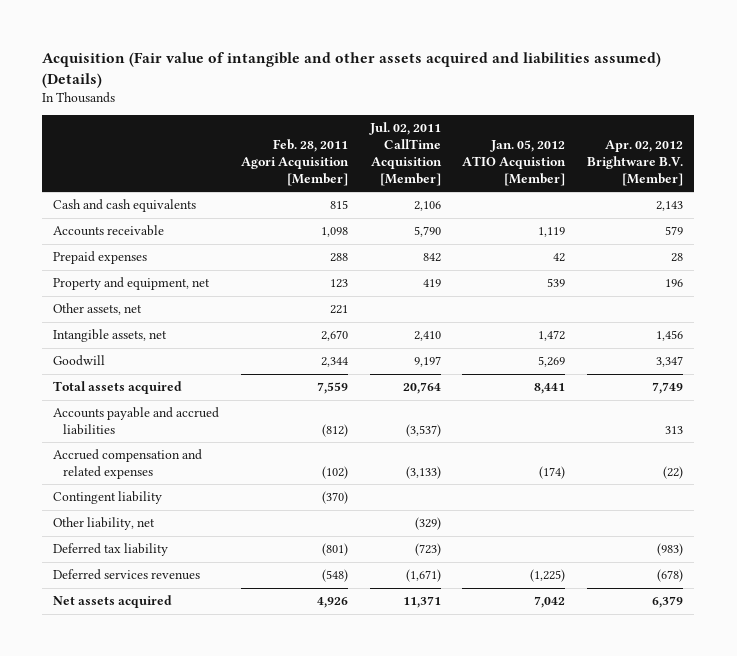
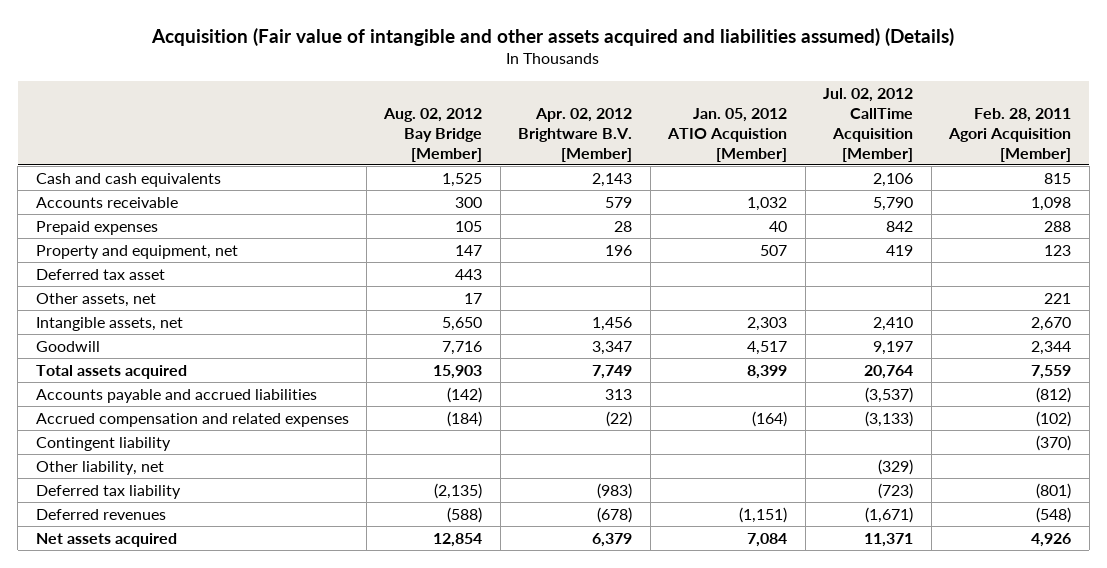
- | Feb. 28, 2011 Agori Acquisition [Member] | Jul. 02, 2011 CallTime Acquisition [Member] | Jan. 05, 2012 ATIO Acquistion [Member] | Apr. 02, 2012 Brightware B.V. [Member]
+ | Aug. 02, 2012 Bay Bridge [Member] | Apr. 02, 2012 Brightware B.V. [Member] | Jan. 05, 2012 ATIO Acquistion [Member] | Jul. 02, 2012 CallTime Acquisition [Member] | Feb. 28, 2011 Agori Acquisition [Member]
- Accounts receivable | 1,098 | 5,790 | 1,119 | 579
- Prepaid expenses | 288 | 842 | 42 | 28
- Property and equipment, net | 123 | 419 | 539 | 196
+ Accounts receivable | 300 | 579 | 1,032 | 5,790 | 1,098
+ Prepaid expenses | 105 | 28 | 40 | 842 | 288
+ Property and equipment, net | 147 | 196 | 507 | 419 | 123
+ Deferred tax asset | 443 | | | |
- Intangible assets, net | 2,670 | 2,410 | 1,472 | 1,456
- Goodwill | 2,344 | 9,197 | 5,269 | 3,347
- Total assets acquired | 7,559 | 20,764 | 8,441 | 7,749
+ Intangible assets, net | 5,650 | 1,456 | 2,303 | 2,410 | 2,670
+ Goodwill | 7,716 | 3,347 | 4,517 | 9,197 | 2,344
+ Total assets acquired | 15,903 | 7,749 | 8,399 | 20,764 | 7,559
- Accrued compensation and related expenses | (102) | (3,133) | (174) | (22)
+ Accrued compensation and related expenses | (184) | (22) | (164) | (3,133) | (102)
- Deferred services revenues | (548) | (1,671) | (1,225) | (678)
- Net assets acquired | 4,926 | 11,371 | 7,042 | 6,379
+ Deferred revenues | (588) | (678) | (1,151) | (1,671) | (548)
+ Net assets acquired | 12,854 | 6,379 | 7,084 | 11,371 | 4,926

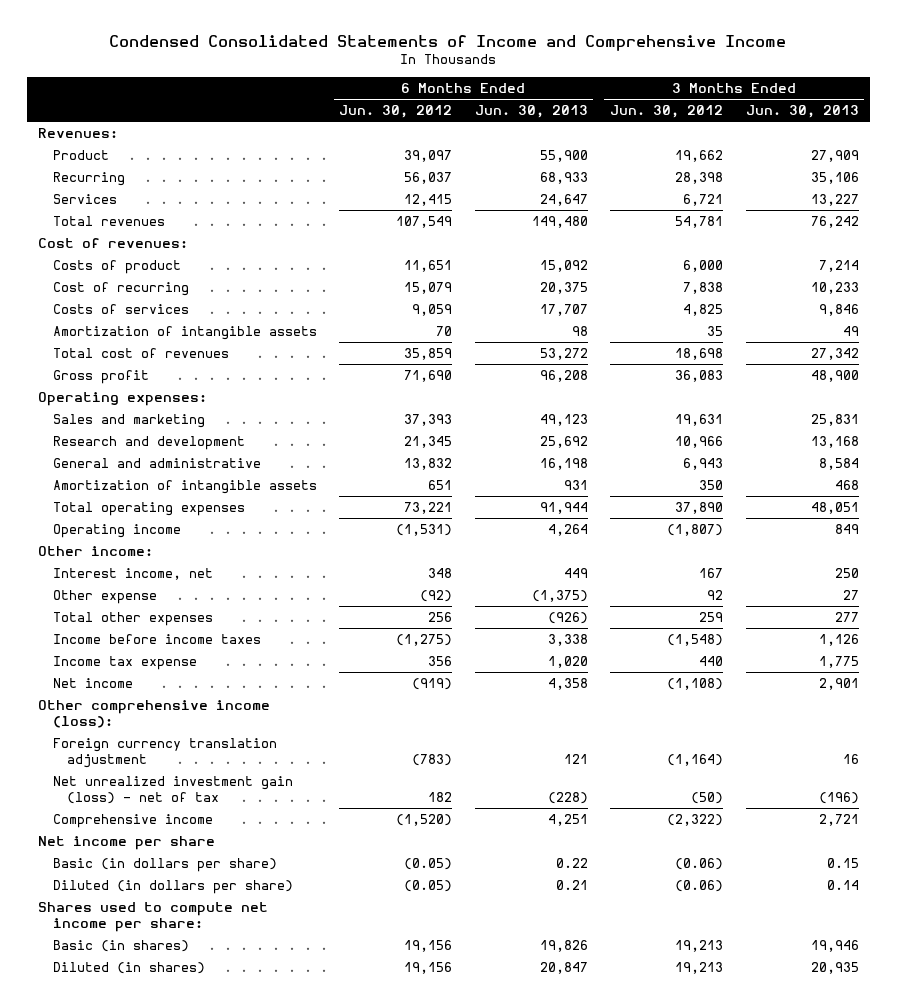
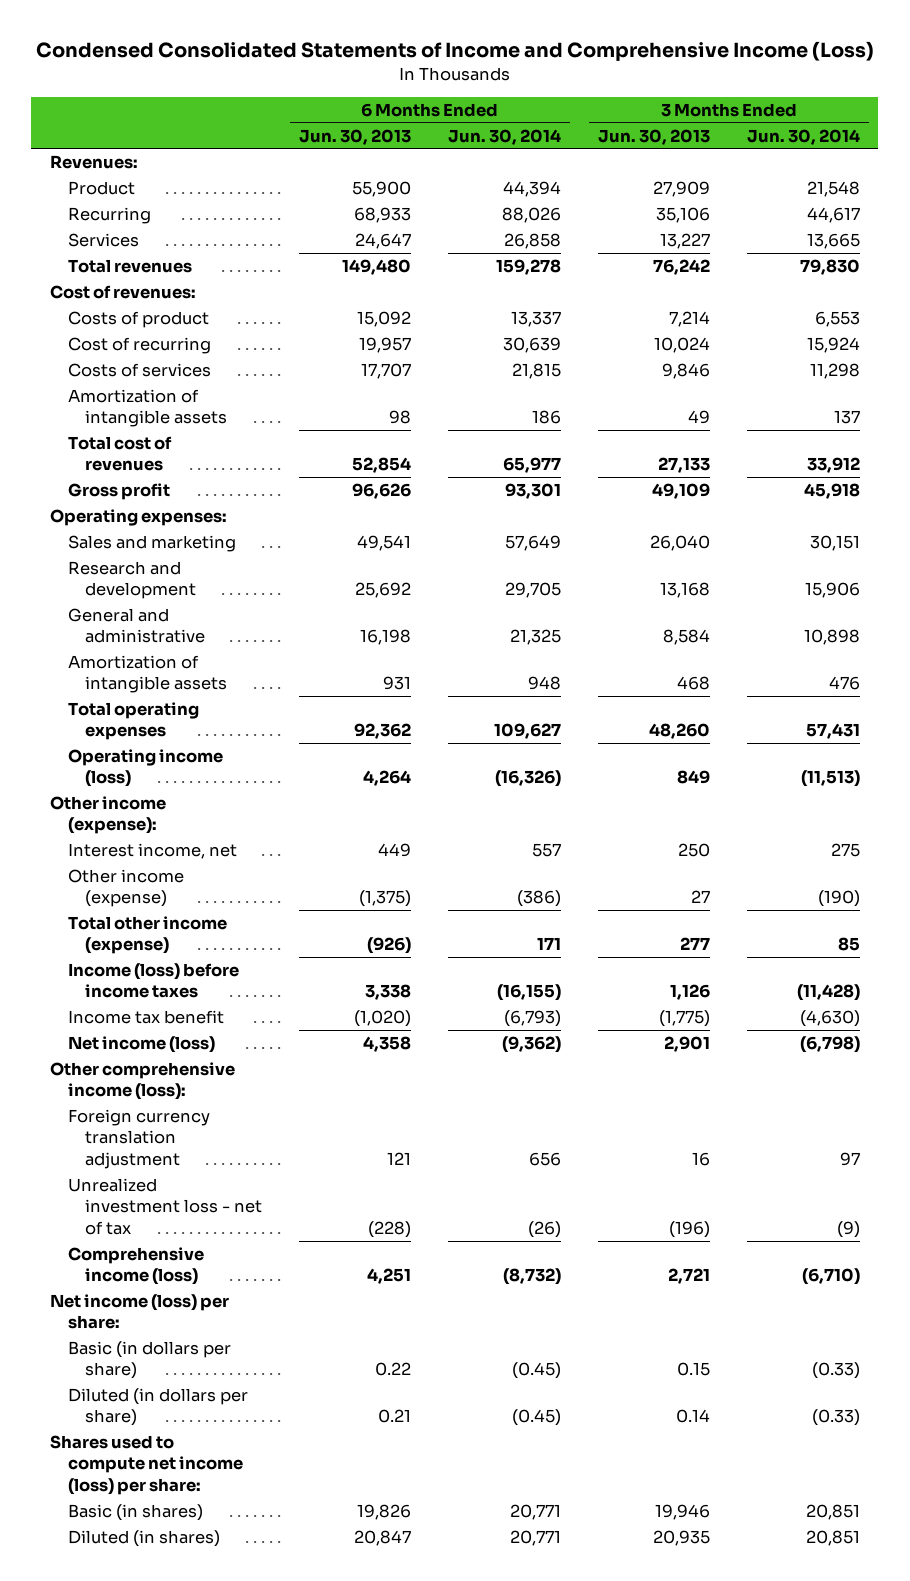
- Condensed Consolidated Statements of Income and Comprehensive Income
+ Condensed Consolidated Statements of Income and Comprehensive Income (Loss)
- | 6 Months Ended Jun. 30, 2012 | 6 Months Ended Jun. 30, 2013 | 3 Months Ended Jun. 30, 2012 | 3 Months Ended Jun. 30, 2013
+ | 6 Months Ended Jun. 30, 2013 | 6 Months Ended Jun. 30, 2014 | 3 Months Ended Jun. 30, 2013 | 3 Months Ended Jun. 30, 2014
- Cost of recurring | 15,079 | 20,375 | 7,838 | 10,233
+ Cost of recurring | 19,957 | 30,639 | 10,024 | 15,924
- Total cost of revenues | 35,859 | 53,272 | 18,698 | 27,342
- Gross profit | 71,690 | 96,208 | 36,083 | 48,900
+ Total cost of revenues | 52,854 | 65,977 | 27,133 | 33,912
+ Gross profit | 96,626 | 93,301 | 49,109 | 45,918
- Sales and marketing | 37,393 | 49,123 | 19,631 | 25,831
+ Sales and marketing | 49,541 | 57,649 | 26,040 | 30,151
- Total operating expenses | 73,221 | 91,944 | 37,890 | 48,051
- Operating income | (1,531) | 4,264 | (1,807) | 849
- Other income:
+ Total operating expenses | 92,362 | 109,627 | 48,260 | 57,431
+ Operating income (loss) | 4,264 | (16,326) | 849 | (11,513)
+ Other income (expense):
- Other expense | (92) | (1,375) | 92 | 27
- Total other expenses | 256 | (926) | 259 | 277
- Income before income taxes | (1,275) | 3,338 | (1,548) | 1,126
- Income tax expense | 356 | 1,020 | 440 | 1,775
- Net income | (919) | 4,358 | (1,108) | 2,901
+ Other income (expense) | (1,375) | (386) | 27 | (190)
+ Total other income (expense) | (926) | 171 | 277 | 85
+ Income (loss) before income taxes | 3,338 | (16,155) | 1,126 | (11,428)
+ Income tax benefit | (1,020) | (6,793) | (1,775) | (4,630)
+ Net income (loss) | 4,358 | (9,362) | 2,901 | (6,798)
- Net unrealized investment gain (loss) - net of tax | 182 | (228) | (50) | (196)
- Comprehensive income | (1,520) | 4,251 | (2,322) | 2,721
- Net income per share
+ Unrealized investment loss - net of tax | (228) | (26) | (196) | (9)
+ Comprehensive income (loss) | 4,251 | (8,732) | 2,721 | (6,710)
+ Net income (loss) per share:
- Shares used to compute net income per share:
+ Shares used to compute net income (loss) per share:

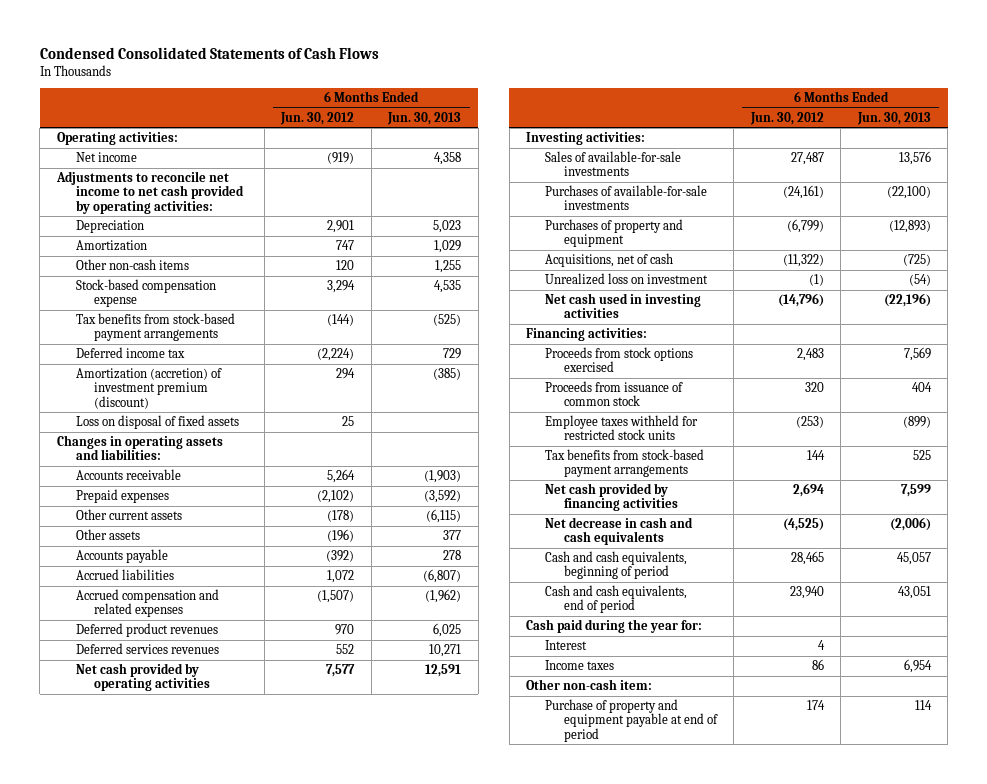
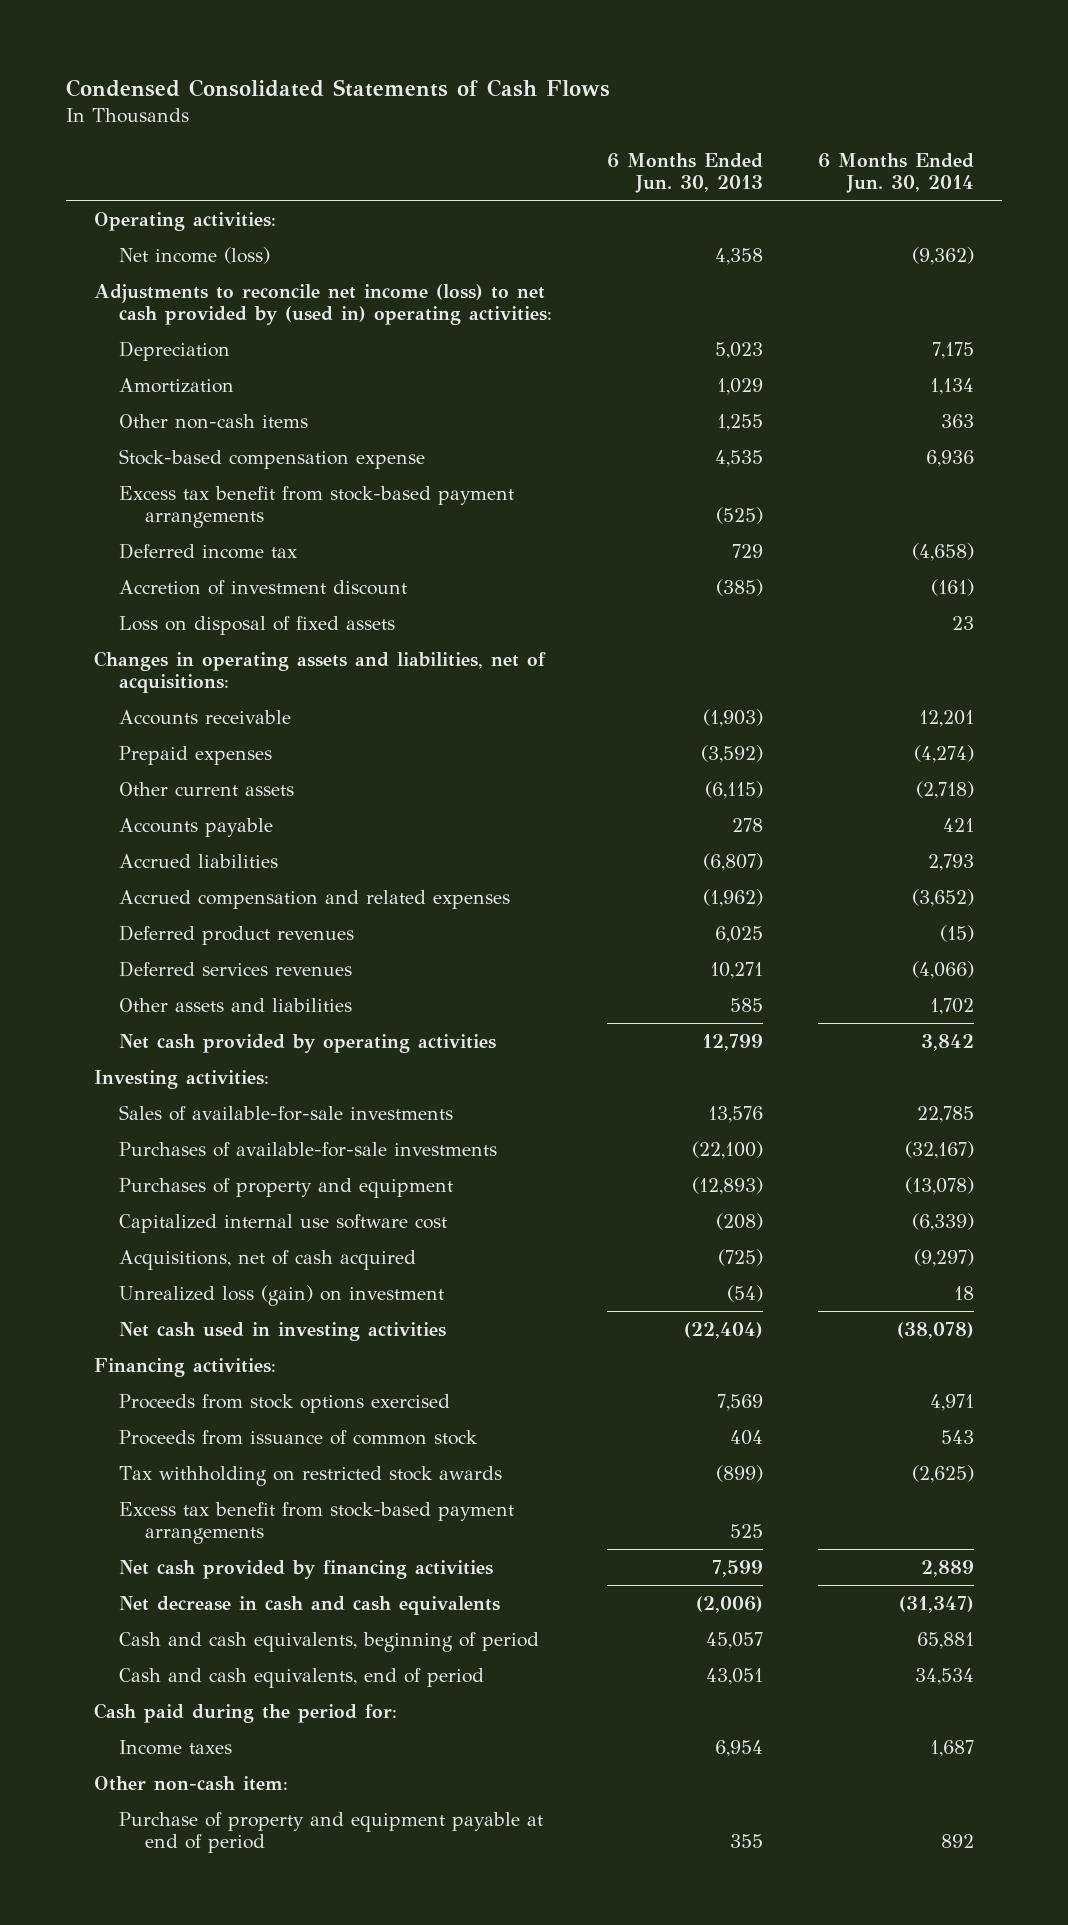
- | 6 Months Ended Jun. 30, 2012 | 6 Months Ended Jun. 30, 2013
+ | 6 Months Ended Jun. 30, 2013 | 6 Months Ended Jun. 30, 2014
- Net income | (919) | 4,358
- Adjustments to reconcile net income to net cash provided by operating activities:
+ Net income (loss) | 4,358 | (9,362)
+ Adjustments to reconcile net income (loss) to net cash provided by (used in) operating activities:
- Tax benefits from stock-based payment arrangements | (144) | (525)
+ Excess tax benefit from stock-based payment arrangements | (525) |
- Amortization (accretion) of investment premium (discount) | 294 | (385)
+ Accretion of investment discount | (385) | (161)
- Changes in operating assets and liabilities:
+ Changes in operating assets and liabilities, net of acquisitions:
- Other assets | (196) | 377
- Net cash provided by operating activities | 7,577 | 12,591
+ Other assets and liabilities | 585 | 1,702
+ Net cash provided by operating activities | 12,799 | 3,842
- Acquisitions, net of cash | (11,322) | (725)
- Unrealized loss on investment | (1) | (54)
- Net cash used in investing activities | (14,796) | (22,196)
+ Capitalized internal use software cost | (208) | (6,339)
+ Acquisitions, net of cash acquired | (725) | (9,297)
+ Unrealized loss (gain) on investment | (54) | 18
+ Net cash used in investing activities | (22,404) | (38,078)
- Employee taxes withheld for restricted stock units | (253) | (899)
- Tax benefits from stock-based payment arrangements | 144 | 525
+ Tax withholding on restricted stock awards | (899) | (2,625)
+ Excess tax benefit from stock-based payment arrangements | 525 |
- Cash paid during the year for:
- Interest | 4 |
+ Cash paid during the period for:
- Purchase of property and equipment payable at end of period | 174 | 114
+ Purchase of property and equipment payable at end of period | 355 | 892

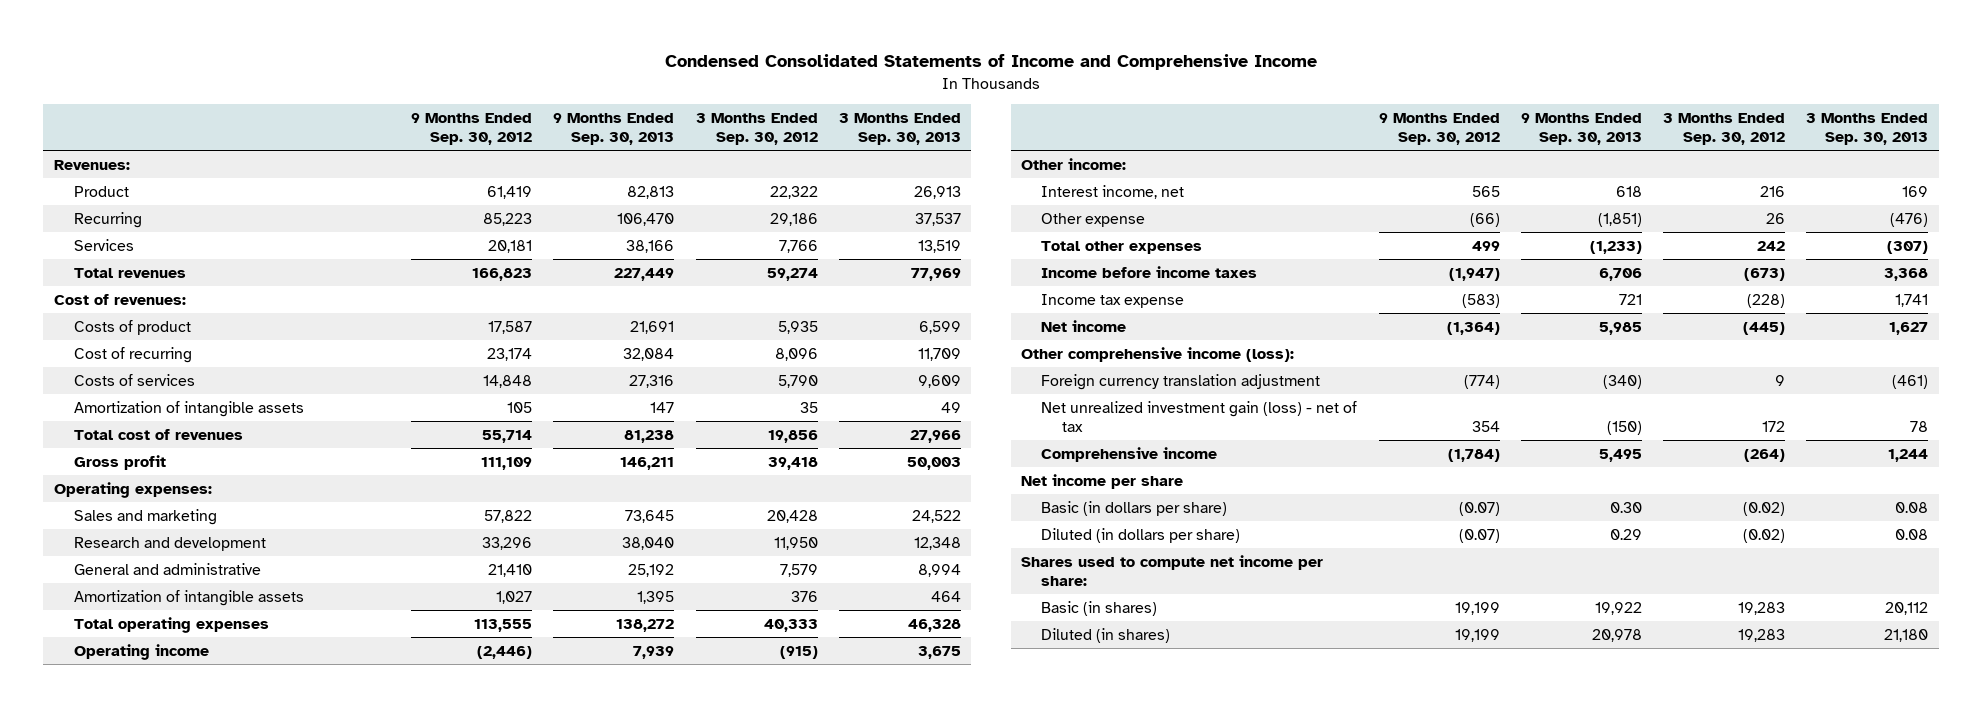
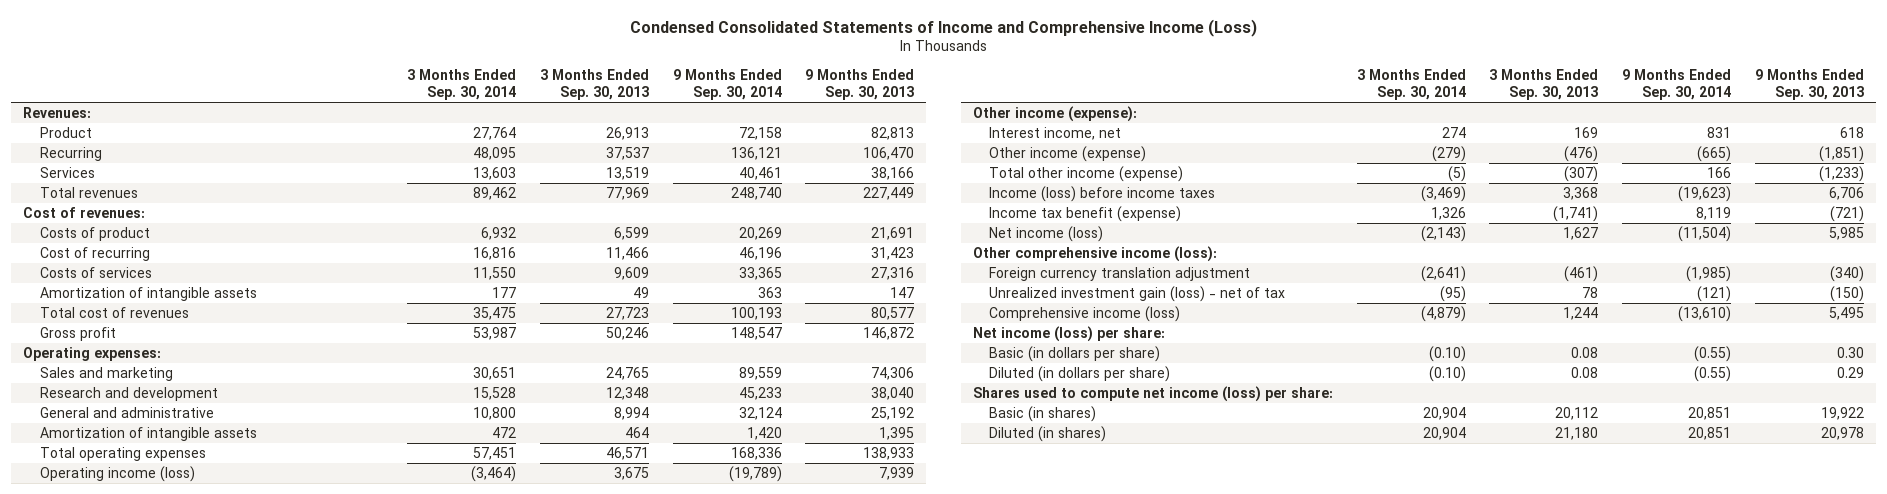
- Condensed Consolidated Statements of Income and Comprehensive Income
+ Condensed Consolidated Statements of Income and Comprehensive Income (Loss)
- | 9 Months Ended Sep. 30, 2012 | 9 Months Ended Sep. 30, 2013 | 3 Months Ended Sep. 30, 2012 | 3 Months Ended Sep. 30, 2013
+ | 3 Months Ended Sep. 30, 2014 | 3 Months Ended Sep. 30, 2013 | 9 Months Ended Sep. 30, 2014 | 9 Months Ended Sep. 30, 2013
- Cost of recurring | 23,174 | 32,084 | 8,096 | 11,709
+ Cost of recurring | 16,816 | 11,466 | 46,196 | 31,423
- Total cost of revenues | 55,714 | 81,238 | 19,856 | 27,966
- Gross profit | 111,109 | 146,211 | 39,418 | 50,003
+ Total cost of revenues | 35,475 | 27,723 | 100,193 | 80,577
+ Gross profit | 53,987 | 50,246 | 148,547 | 146,872
- Sales and marketing | 57,822 | 73,645 | 20,428 | 24,522
+ Sales and marketing | 30,651 | 24,765 | 89,559 | 74,306
- Total operating expenses | 113,555 | 138,272 | 40,333 | 46,328
- Operating income | (2,446) | 7,939 | (915) | 3,675
- Other income:
+ Total operating expenses | 57,451 | 46,571 | 168,336 | 138,933
+ Operating income (loss) | (3,464) | 3,675 | (19,789) | 7,939
+ Other income (expense):
- Other expense | (66) | (1,851) | 26 | (476)
- Total other expenses | 499 | (1,233) | 242 | (307)
- Income before income taxes | (1,947) | 6,706 | (673) | 3,368
- Income tax expense | (583) | 721 | (228) | 1,741
- Net income | (1,364) | 5,985 | (445) | 1,627
+ Other income (expense) | (279) | (476) | (665) | (1,851)
+ Total other income (expense) | (5) | (307) | 166 | (1,233)
+ Income (loss) before income taxes | (3,469) | 3,368 | (19,623) | 6,706
+ Income tax benefit (expense) | 1,326 | (1,741) | 8,119 | (721)
+ Net income (loss) | (2,143) | 1,627 | (11,504) | 5,985
- Net unrealized investment gain (loss) - net of tax | 354 | (150) | 172 | 78
- Comprehensive income | (1,784) | 5,495 | (264) | 1,244
- Net income per share
+ Unrealized investment gain (loss) - net of tax | (95) | 78 | (121) | (150)
+ Comprehensive income (loss) | (4,879) | 1,244 | (13,610) | 5,495
+ Net income (loss) per share:
- Shares used to compute net income per share:
+ Shares used to compute net income (loss) per share:

